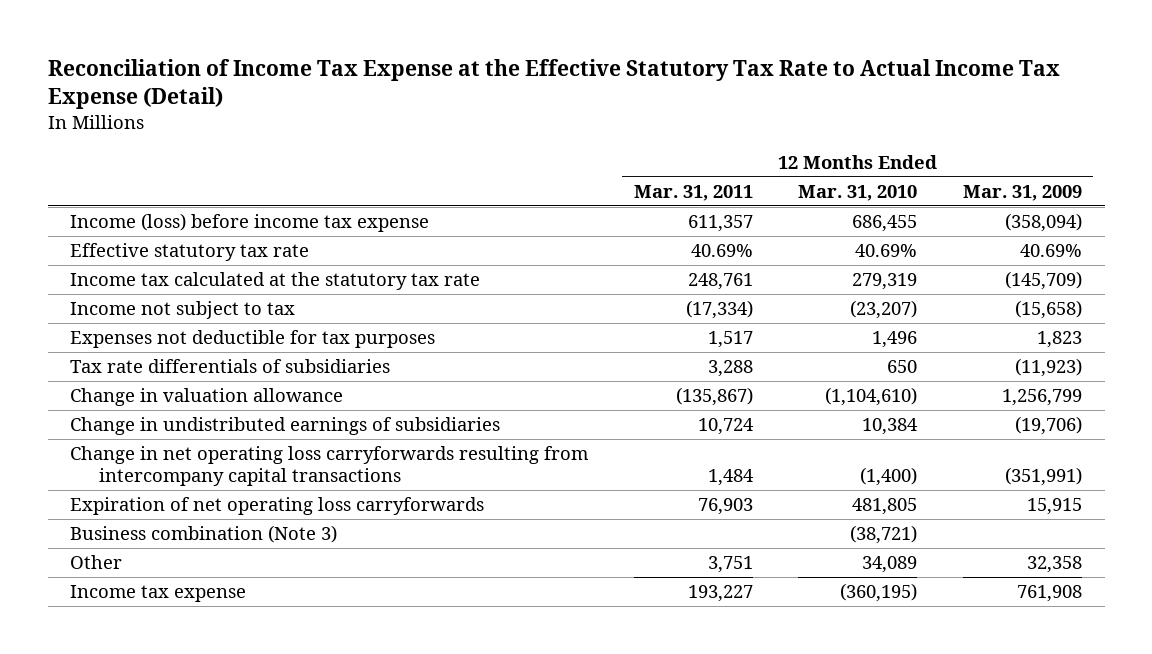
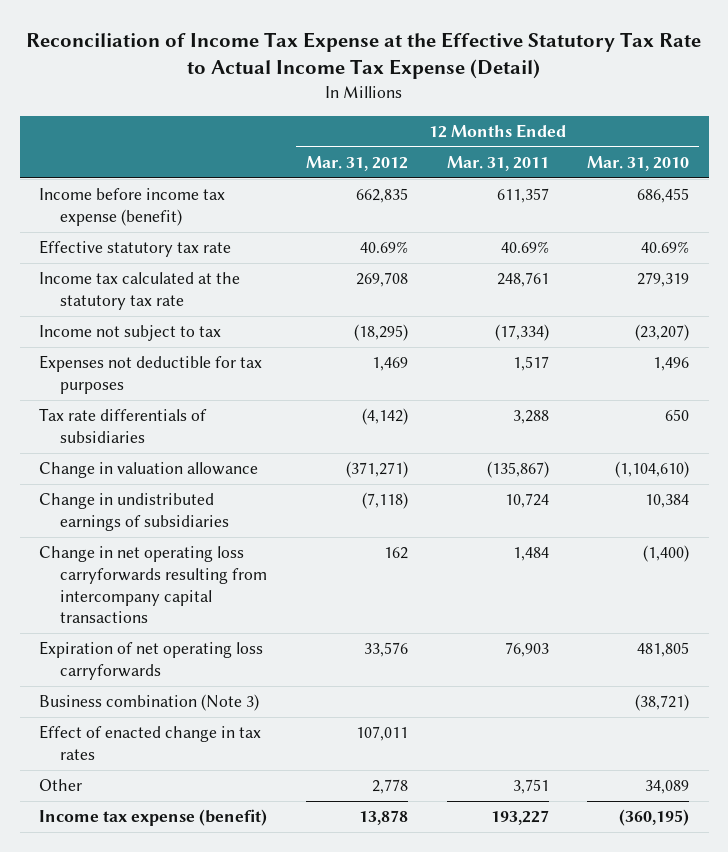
- | 12 Months Ended Mar. 31, 2011 | 12 Months Ended Mar. 31, 2010 | 12 Months Ended Mar. 31, 2009
+ | 12 Months Ended Mar. 31, 2012 | 12 Months Ended Mar. 31, 2011 | 12 Months Ended Mar. 31, 2010
- Income (loss) before income tax expense | 611,357 | 686,455 | (358,094)
+ Income before income tax expense (benefit) | 662,835 | 611,357 | 686,455
+ Effect of enacted change in tax rates | 107,011 | |
- Income tax expense | 193,227 | (360,195) | 761,908
+ Income tax expense (benefit) | 13,878 | 193,227 | (360,195)

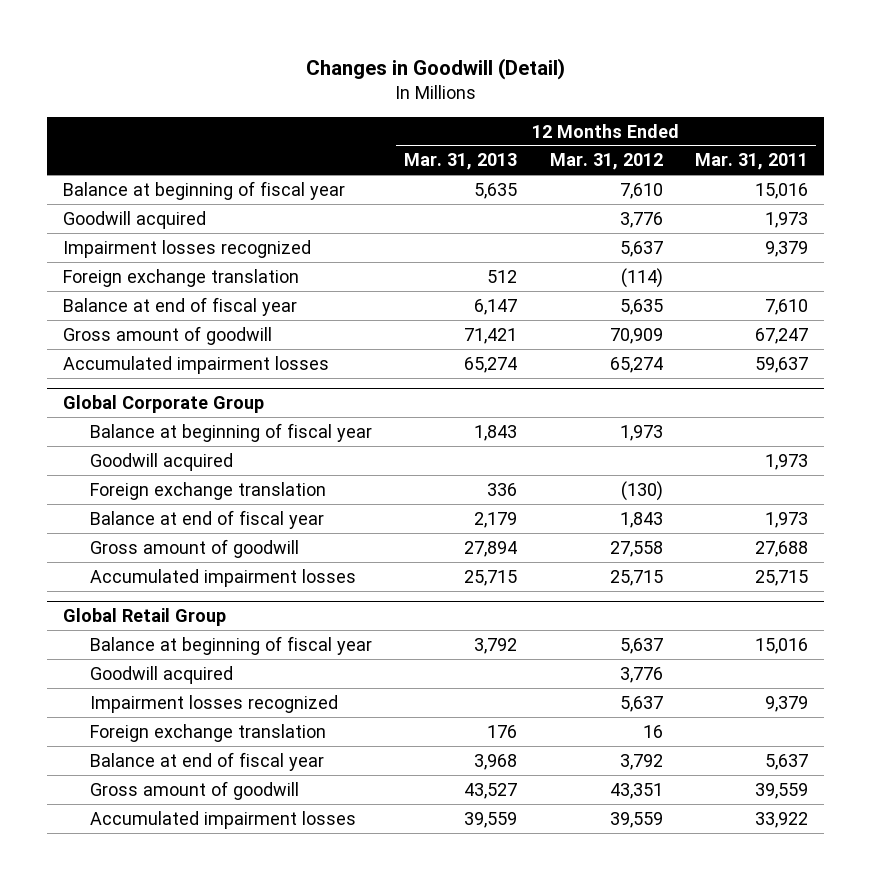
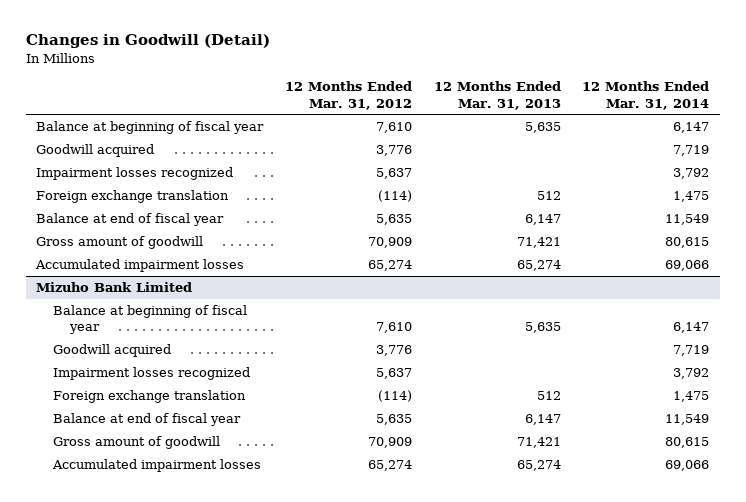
- | 12 Months Ended Mar. 31, 2013 | 12 Months Ended Mar. 31, 2012 | 12 Months Ended Mar. 31, 2011
+ | 12 Months Ended Mar. 31, 2012 | 12 Months Ended Mar. 31, 2013 | 12 Months Ended Mar. 31, 2014
- Global Corporate Group
- Balance at beginning of fiscal year | 1,843 | 1,973 |
- Goodwill acquired | | | 1,973
- Foreign exchange translation | 336 | (130) |
- Balance at end of fiscal year | 2,179 | 1,843 | 1,973
- Gross amount of goodwill | 27,894 | 27,558 | 27,688
- Accumulated impairment losses | 25,715 | 25,715 | 25,715
- Global Retail Group
- Balance at beginning of fiscal year | 3,792 | 5,637 | 15,016
+ Mizuho Bank Limited
+ Balance at beginning of fiscal year | 7,610 | 5,635 | 6,147
- Foreign exchange translation | 176 | 16 |
- Balance at end of fiscal year | 3,968 | 3,792 | 5,637
- Gross amount of goodwill | 43,527 | 43,351 | 39,559
- Accumulated impairment losses | 39,559 | 39,559 | 33,922
+ Foreign exchange translation | (114) | 512 | 1,475
+ Balance at end of fiscal year | 5,635 | 6,147 | 11,549
+ Gross amount of goodwill | 70,909 | 71,421 | 80,615
+ Accumulated impairment losses | 65,274 | 65,274 | 69,066

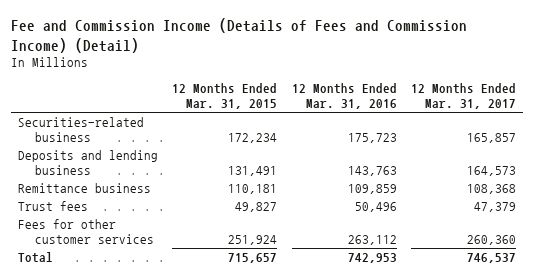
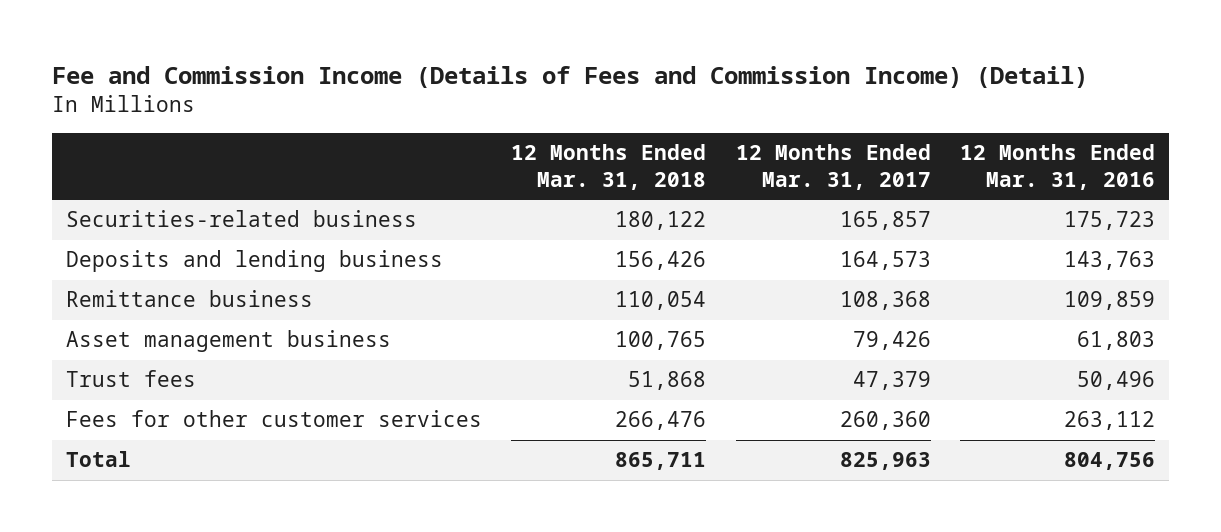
- | 12 Months Ended Mar. 31, 2015 | 12 Months Ended Mar. 31, 2016 | 12 Months Ended Mar. 31, 2017
+ | 12 Months Ended Mar. 31, 2018 | 12 Months Ended Mar. 31, 2017 | 12 Months Ended Mar. 31, 2016
+ Asset management business | 100,765 | 79,426 | 61,803
- Total | 715,657 | 742,953 | 746,537
+ Total | 865,711 | 825,963 | 804,756

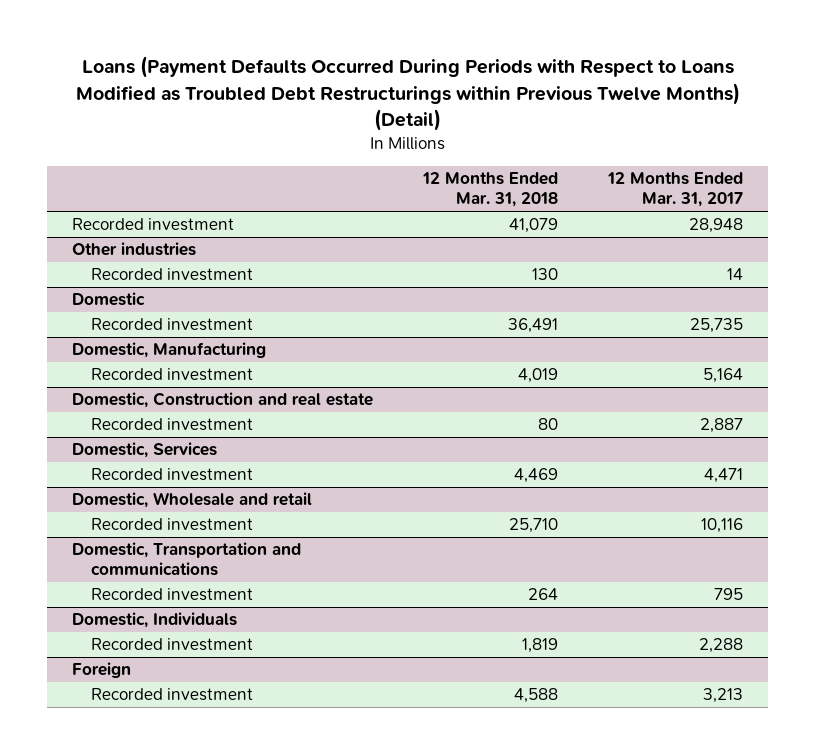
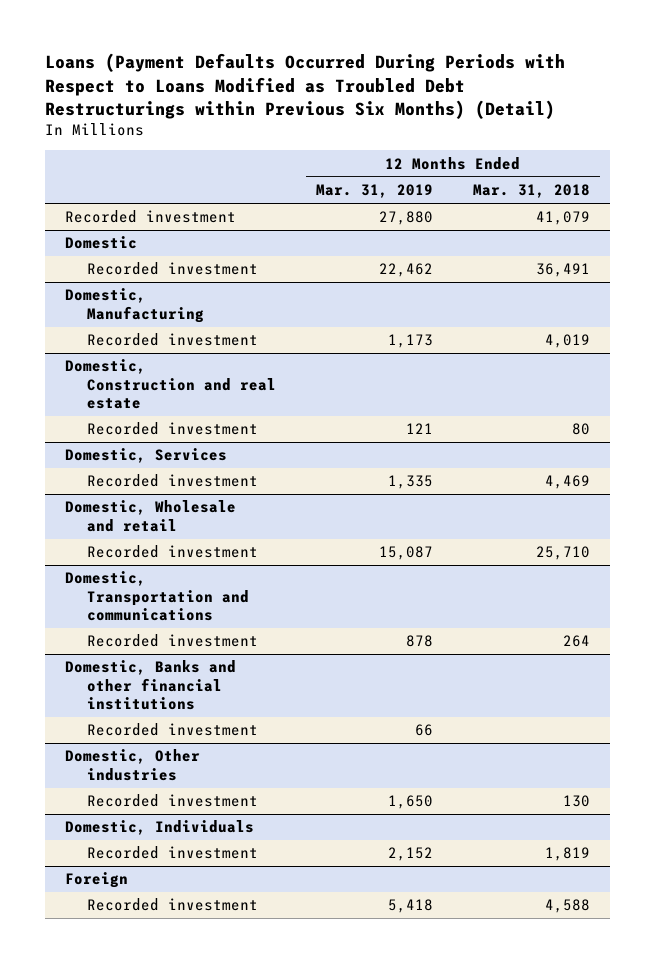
- Loans (Payment Defaults Occurred During Periods with Respect to Loans Modified as Troubled Debt Restructurings within Previous Twelve Months) (Detail)
+ Loans (Payment Defaults Occurred During Periods with Respect to Loans Modified as Troubled Debt Restructurings within Previous Six Months) (Detail)
- | 12 Months Ended Mar. 31, 2018 | 12 Months Ended Mar. 31, 2017
+ | 12 Months Ended Mar. 31, 2019 | 12 Months Ended Mar. 31, 2018
- Other industries
- Recorded investment | 130 | 14
+ Domestic, Banks and other financial institutions
+ Recorded investment | 66 |
+ Domestic, Other industries
+ Recorded investment | 1,650 | 130

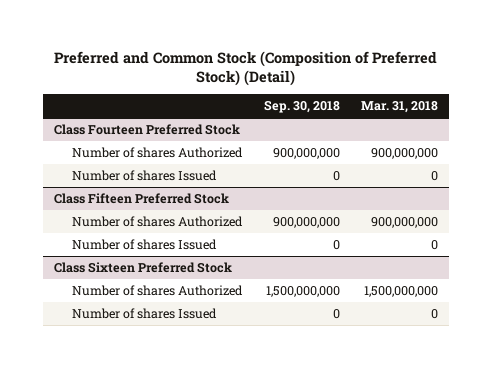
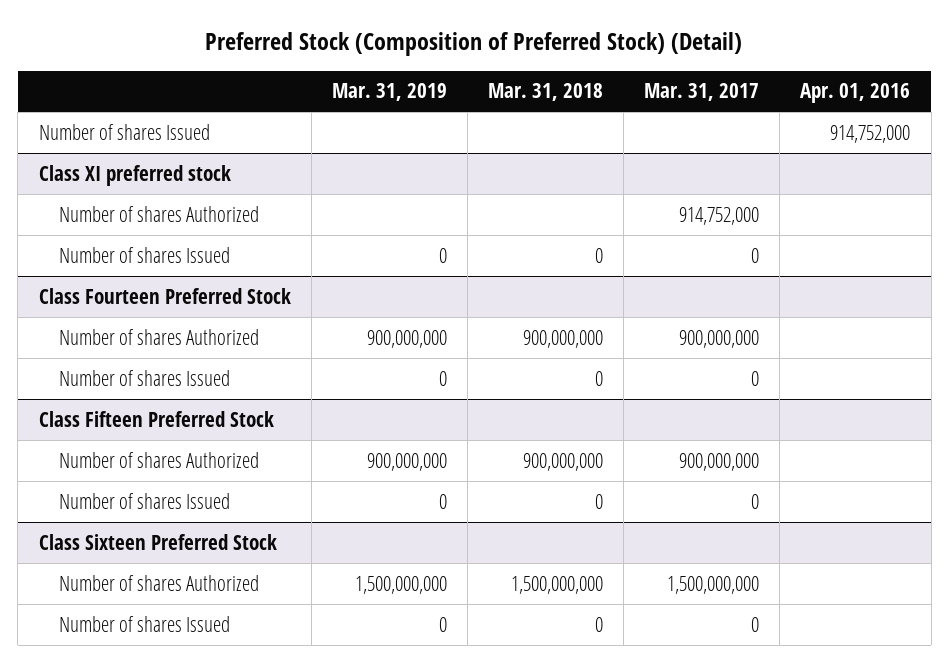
- Preferred and Common Stock (Composition of Preferred Stock) (Detail)
+ Preferred Stock (Composition of Preferred Stock) (Detail)
- | Sep. 30, 2018 | Mar. 31, 2018
+ | Mar. 31, 2019 | Mar. 31, 2018 | Mar. 31, 2017 | Apr. 01, 2016
+ Number of shares Issued | | | | 914,752,000
+ Class XI preferred stock
+ Number of shares Authorized | | | 914,752,000 |
+ Number of shares Issued | 0 | 0 | 0 |

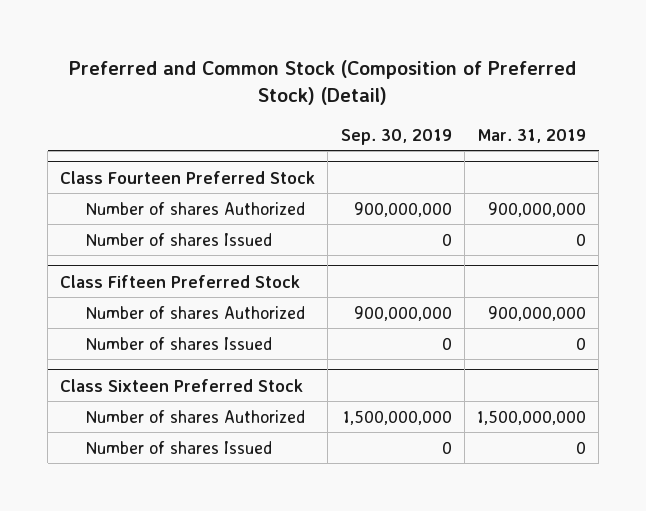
- Preferred Stock (Composition of Preferred Stock) (Detail)
+ Preferred and Common Stock (Composition of Preferred Stock) (Detail)
- | Mar. 31, 2019 | Mar. 31, 2018 | Mar. 31, 2017 | Apr. 01, 2016
+ | Sep. 30, 2019 | Mar. 31, 2019
- Number of shares Issued | | | | 914,752,000
- Class XI preferred stock
- Number of shares Authorized | | | 914,752,000 |
- Number of shares Issued | 0 | 0 | 0 |

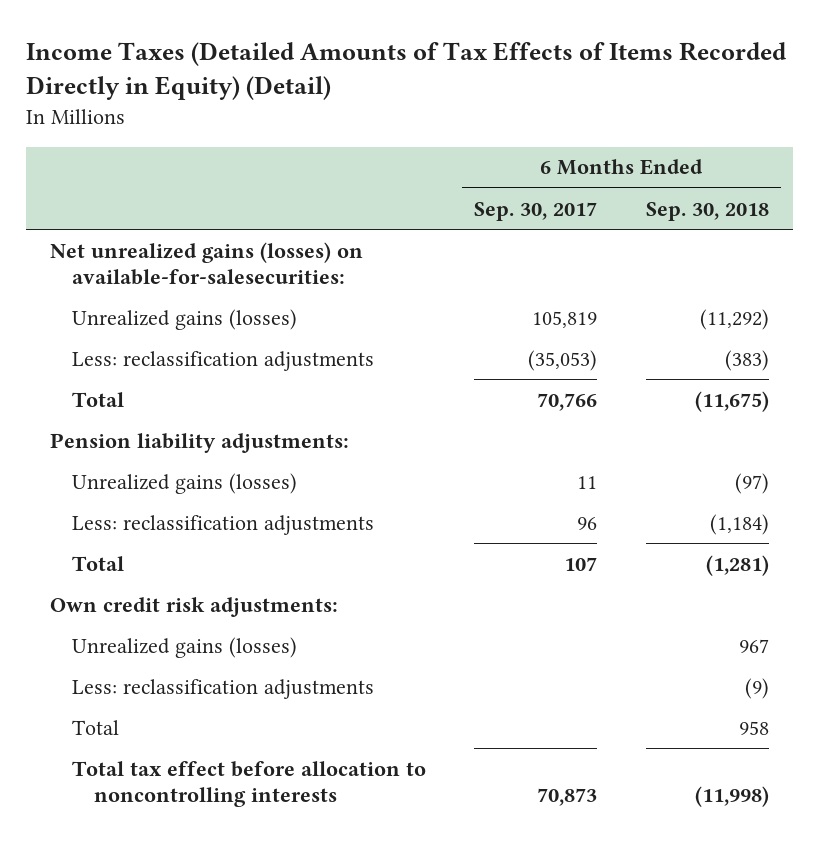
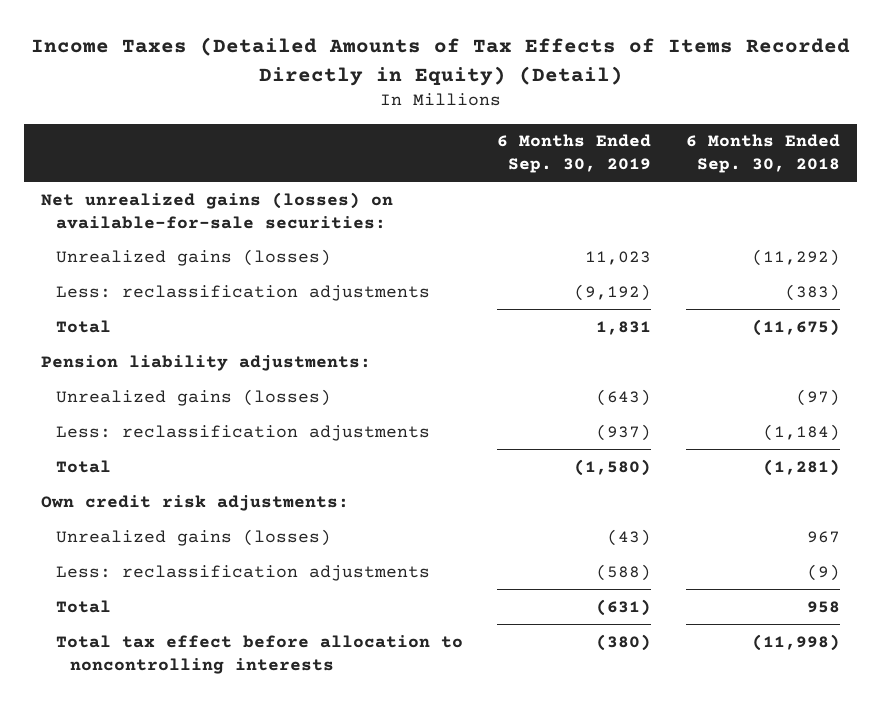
- | 6 Months Ended Sep. 30, 2017 | 6 Months Ended Sep. 30, 2018
+ | 6 Months Ended Sep. 30, 2019 | 6 Months Ended Sep. 30, 2018
- Net unrealized gains (losses) on available-for-salesecurities:
+ Net unrealized gains (losses) on available-for-sale securities:

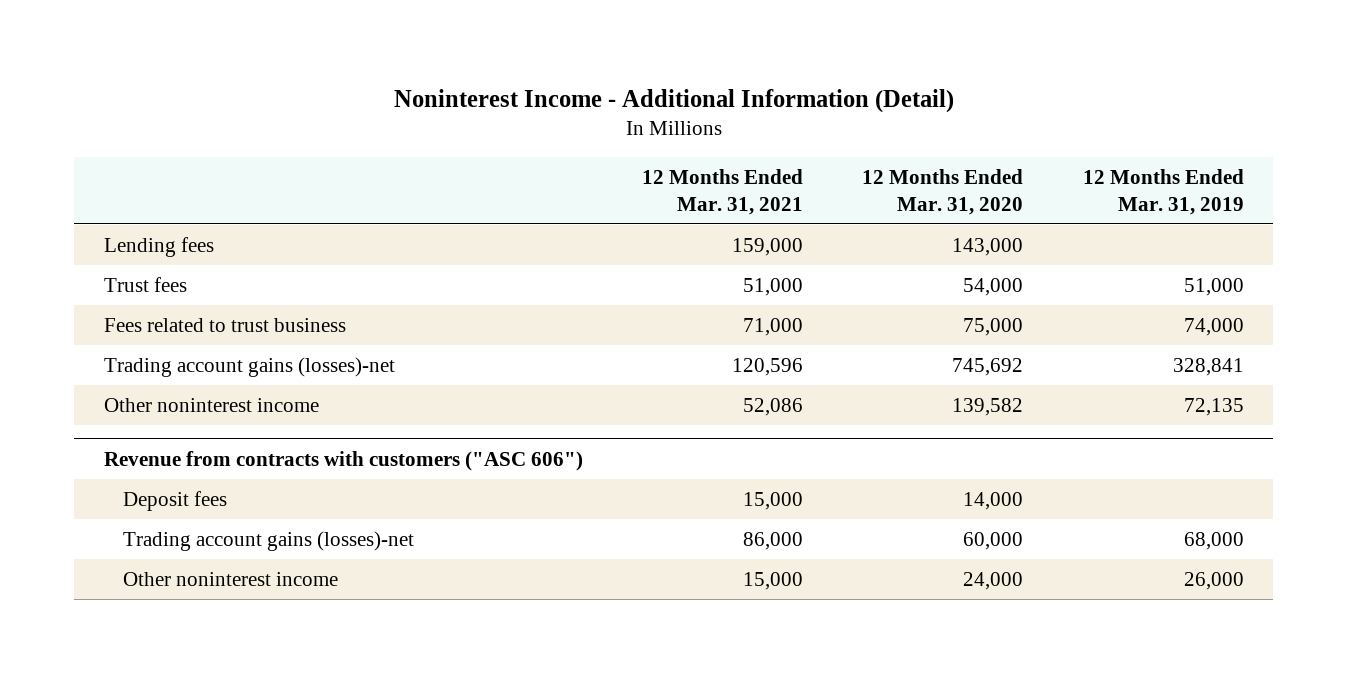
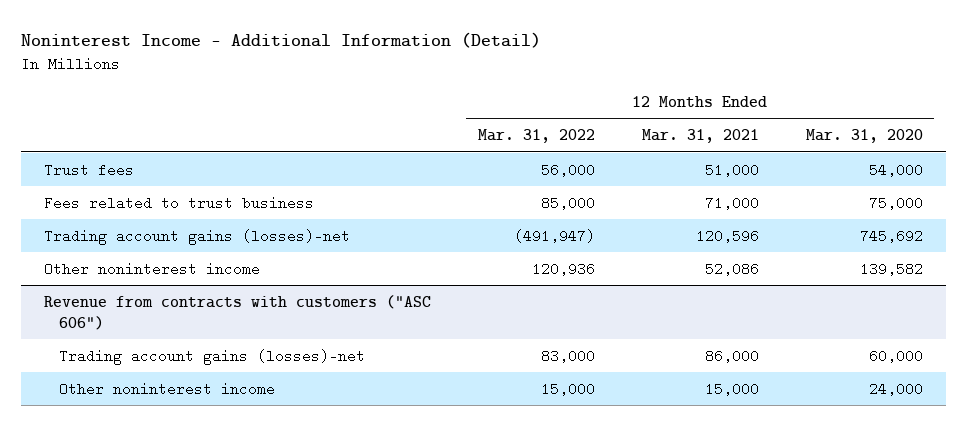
- | 12 Months Ended Mar. 31, 2021 | 12 Months Ended Mar. 31, 2020 | 12 Months Ended Mar. 31, 2019
+ | 12 Months Ended Mar. 31, 2022 | 12 Months Ended Mar. 31, 2021 | 12 Months Ended Mar. 31, 2020
- Lending fees | 159,000 | 143,000 |
@ Revenue from contracts with customers ("ASC 606")
- Deposit fees | 15,000 | 14,000 |

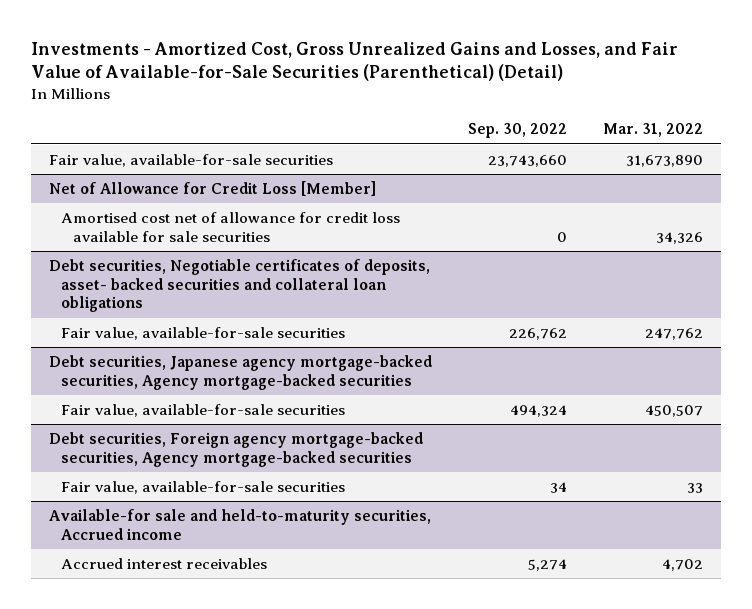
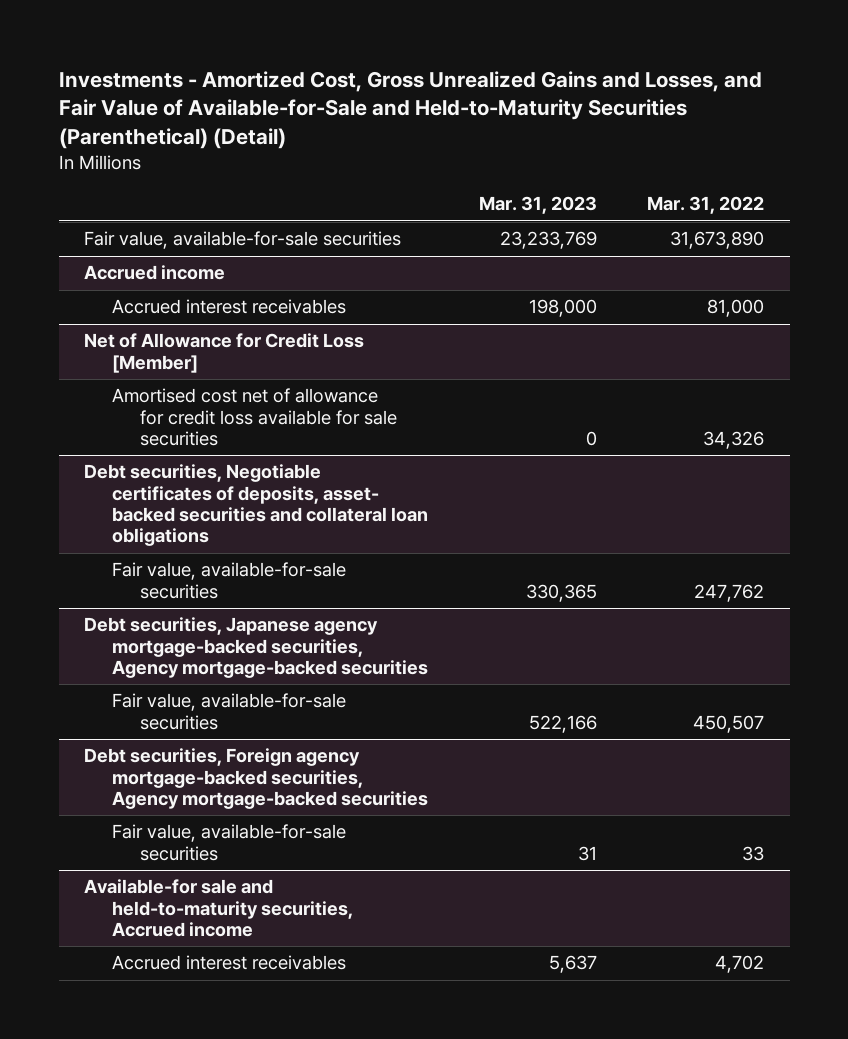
- Investments - Amortized Cost, Gross Unrealized Gains and Losses, and Fair Value of Available-for-Sale Securities (Parenthetical) (Detail)
+ Investments - Amortized Cost, Gross Unrealized Gains and Losses, and Fair Value of Available-for-Sale and Held-to-Maturity Securities (Parenthetical) (Detail)
- | Sep. 30, 2022 | Mar. 31, 2022
+ | Mar. 31, 2023 | Mar. 31, 2022
+ Accrued income
+ Accrued interest receivables | 198,000 | 81,000

